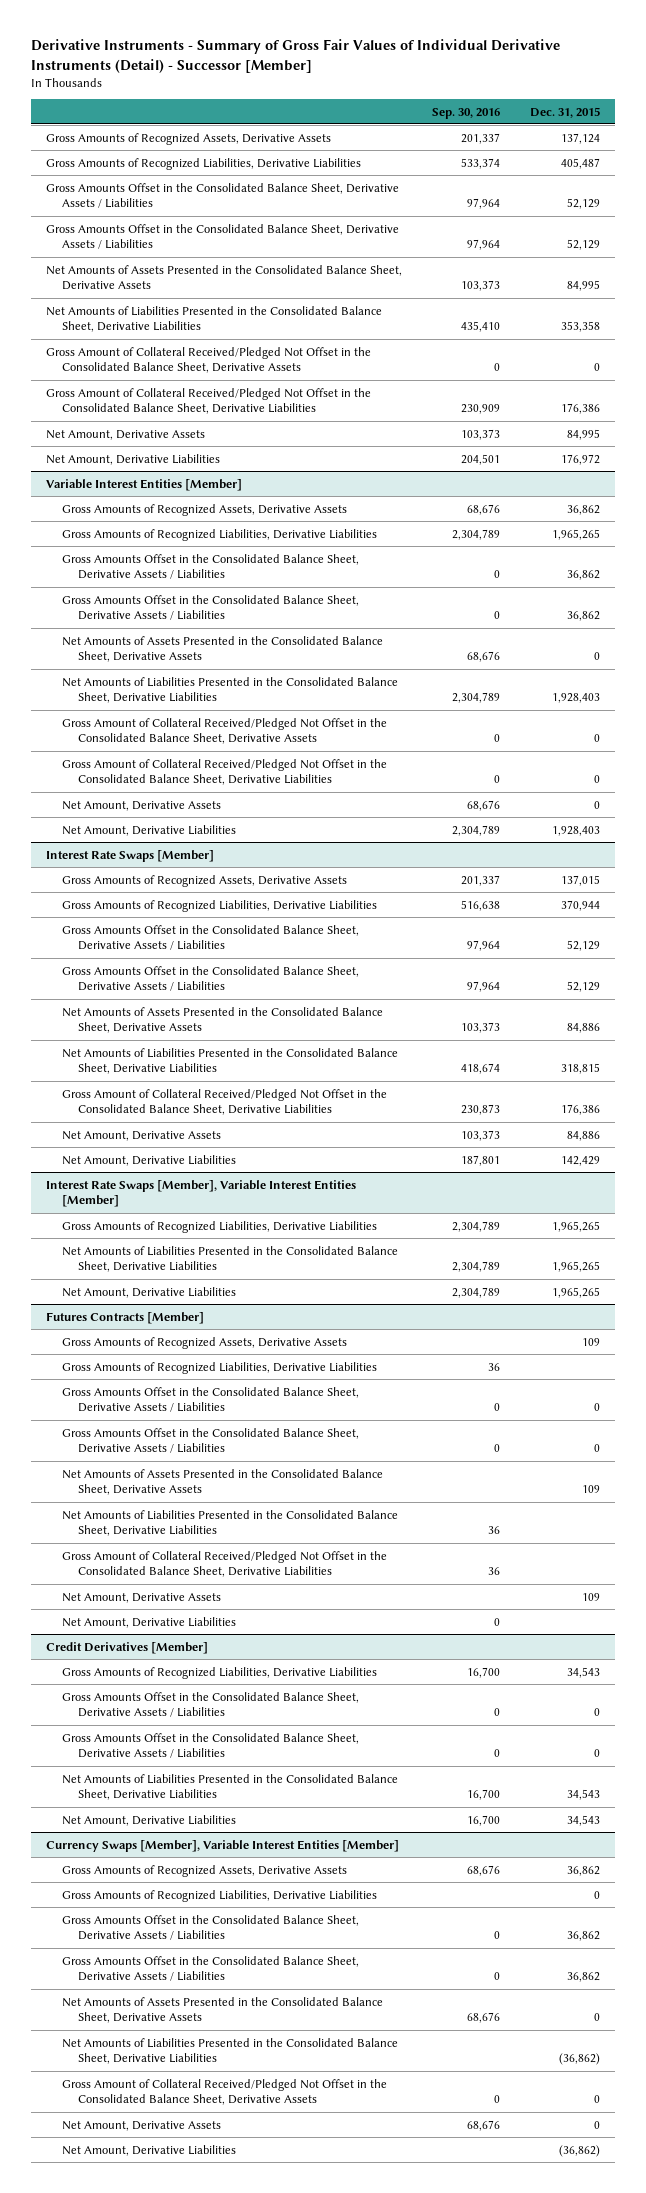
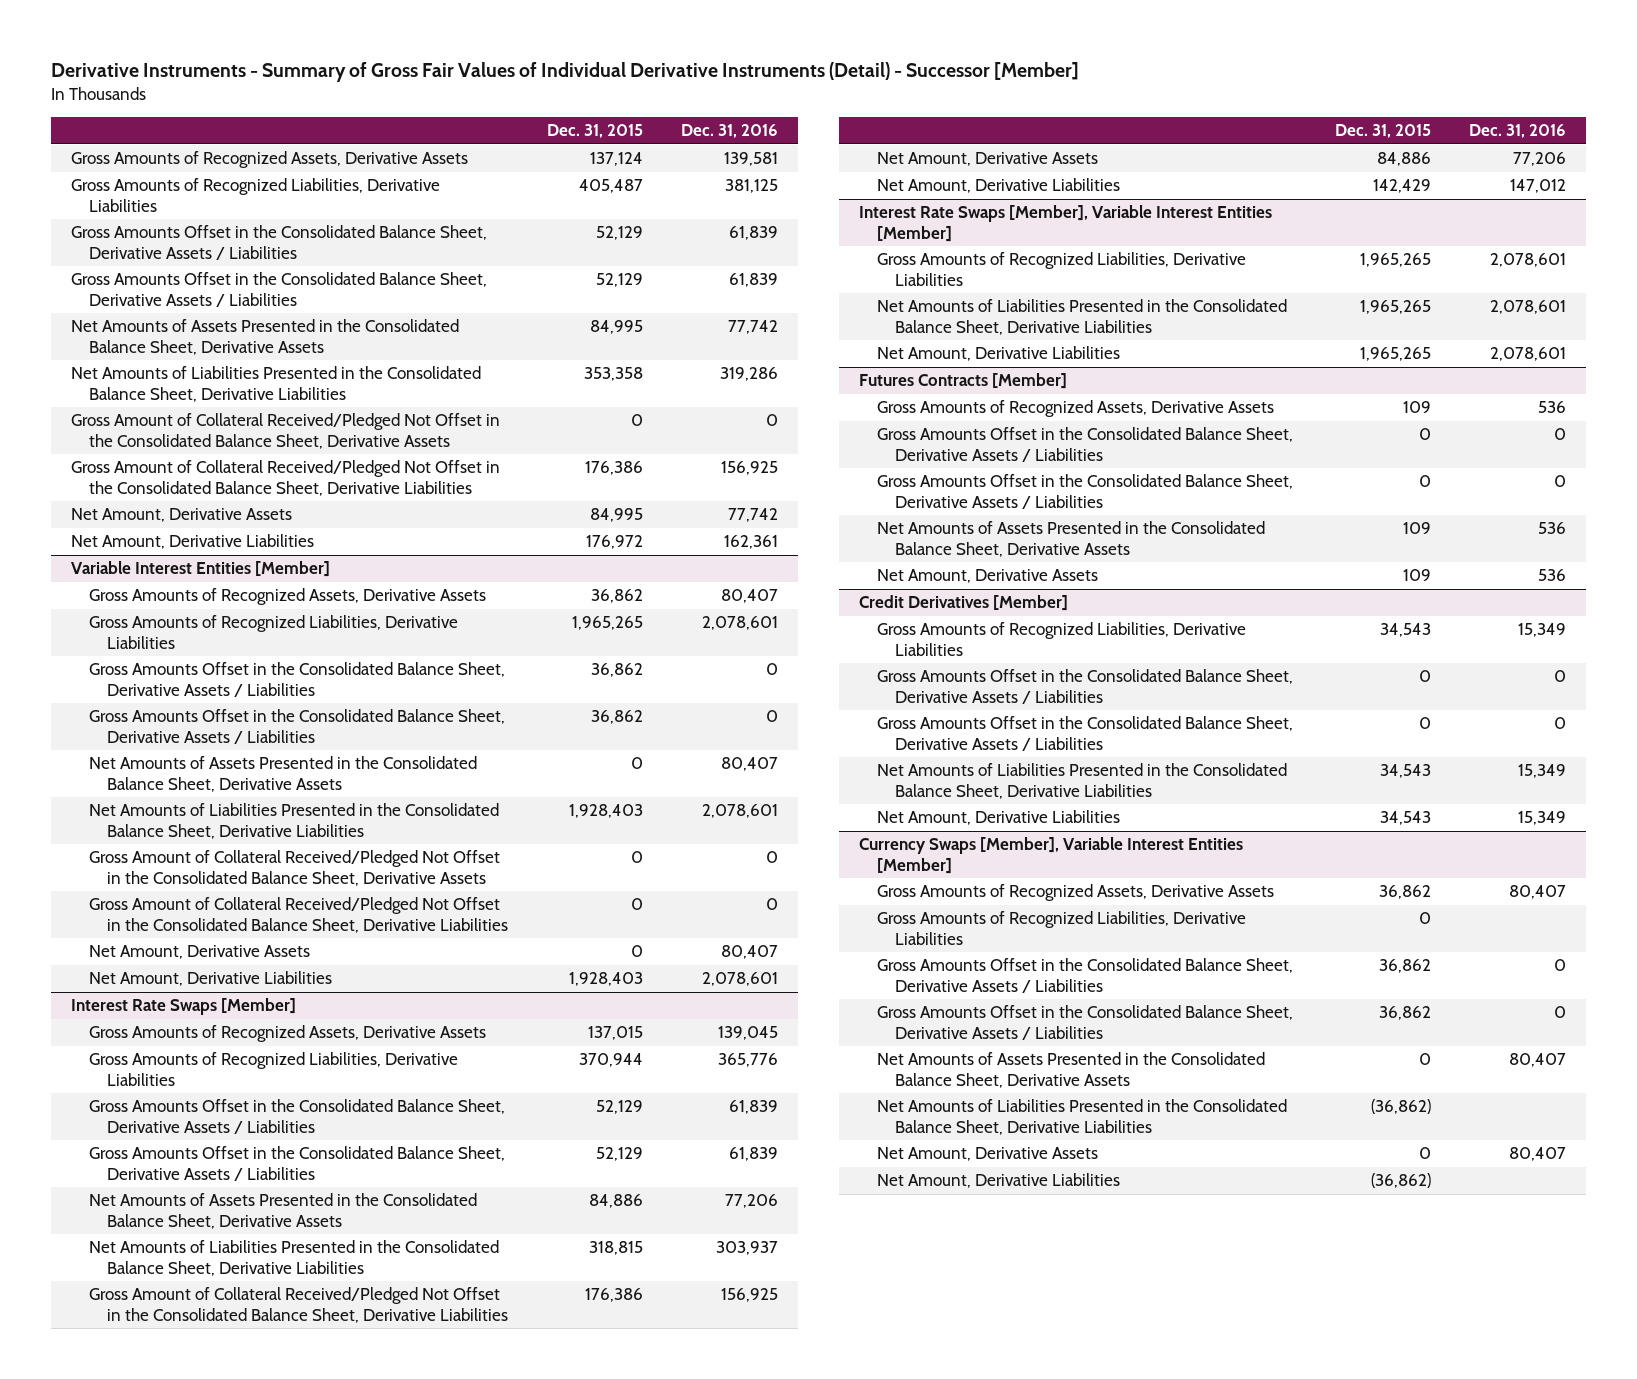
- | Sep. 30, 2016 | Dec. 31, 2015
+ | Dec. 31, 2015 | Dec. 31, 2016
@ Futures Contracts [Member]
- Gross Amounts of Recognized Liabilities, Derivative Liabilities | 36 |
- Net Amounts of Liabilities Presented in the Consolidated Balance Sheet, Derivative Liabilities | 36 |
- Gross Amount of Collateral Received/Pledged Not Offset in the Consolidated Balance Sheet, Derivative Liabilities | 36 |
- Net Amount, Derivative Liabilities | 0 |
@ Currency Swaps [Member], Variable Interest Entities [Member]
- Gross Amount of Collateral Received/Pledged Not Offset in the Consolidated Balance Sheet, Derivative Assets | 0 | 0

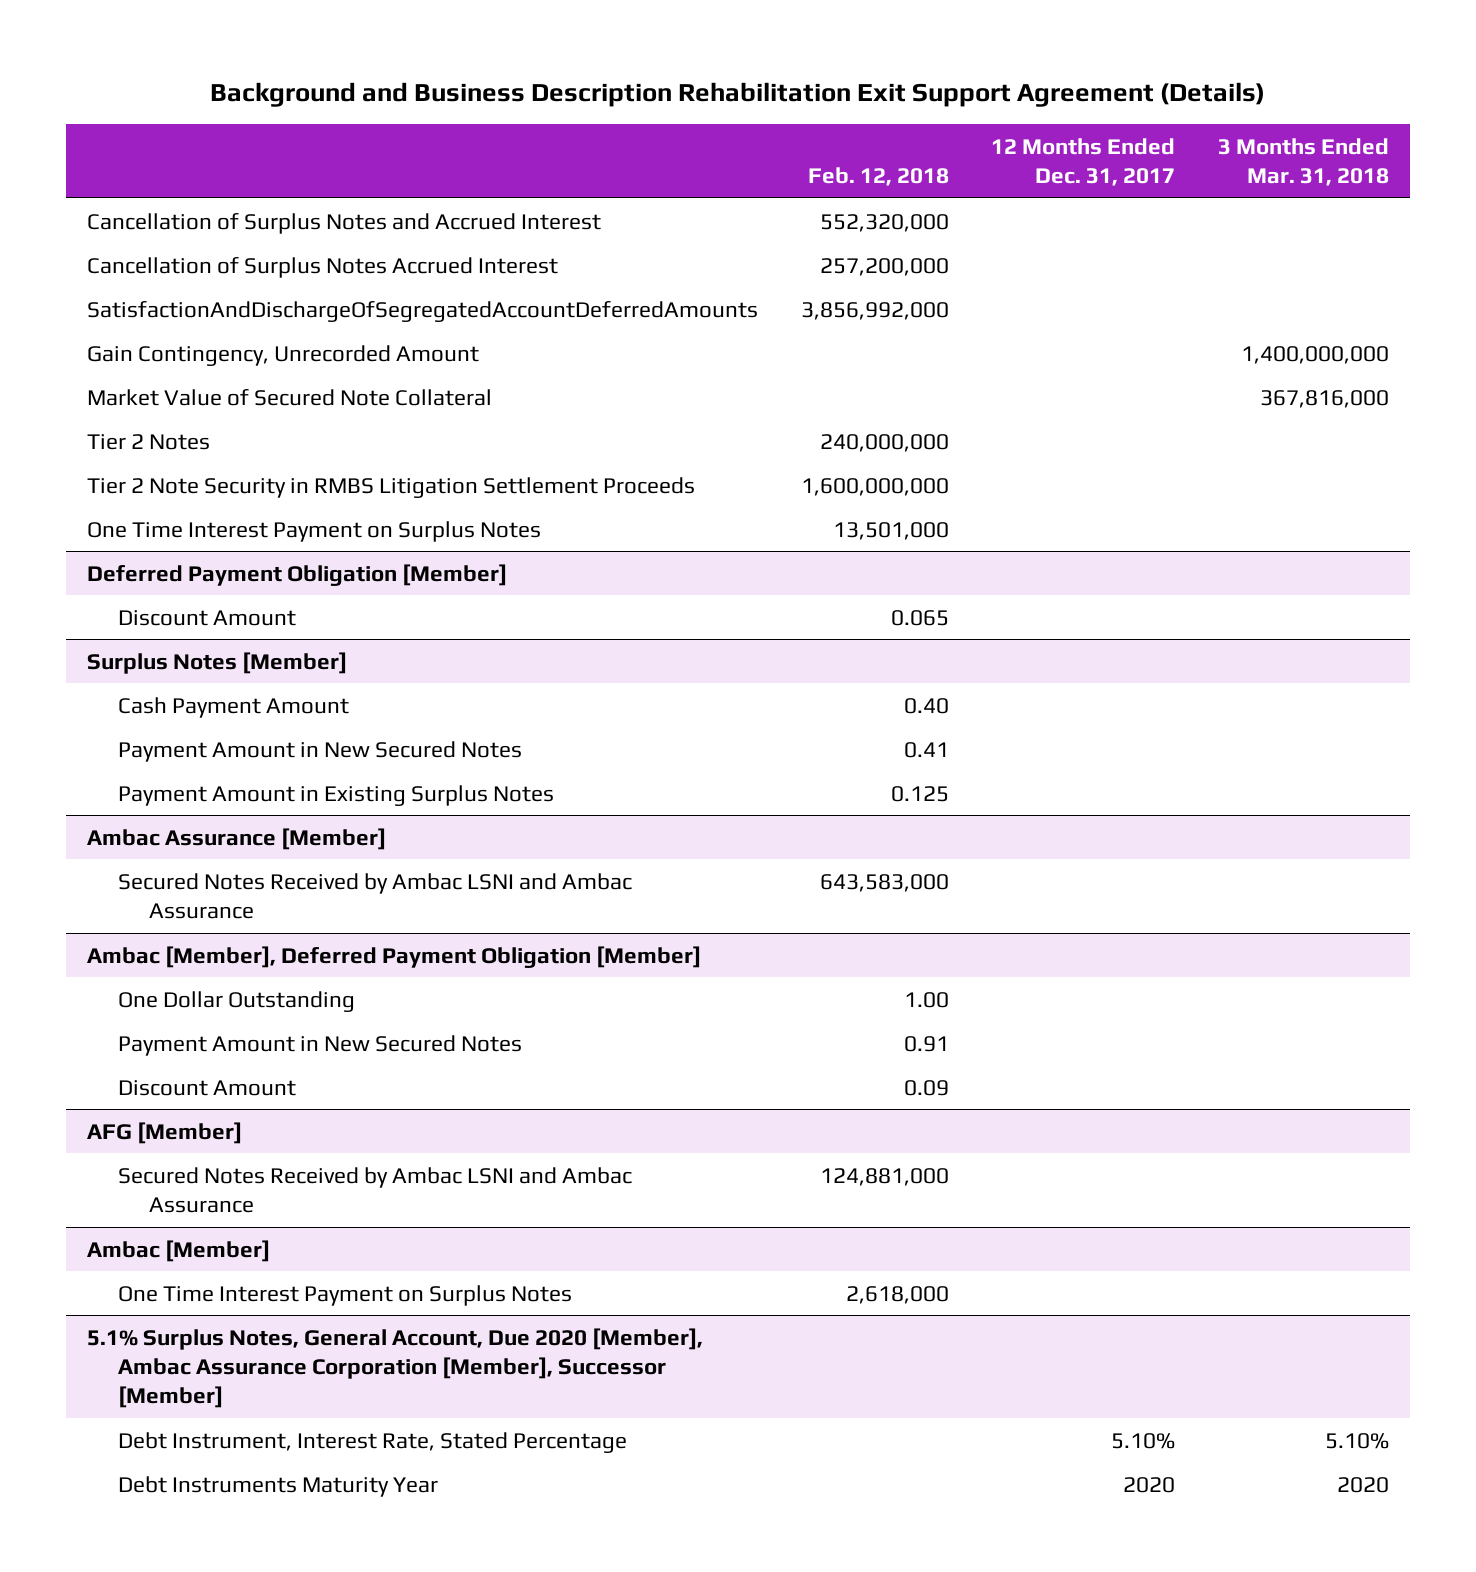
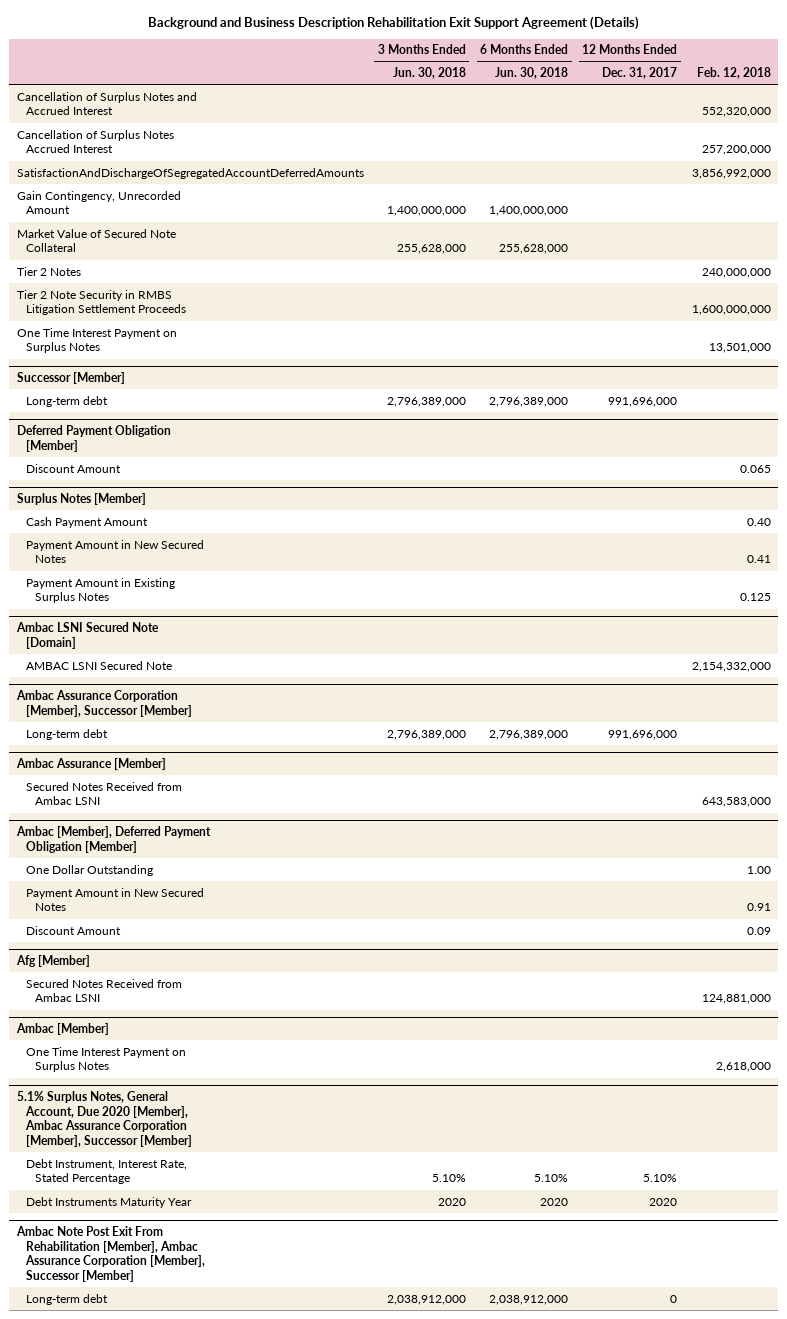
- | Feb. 12, 2018 | 12 Months Ended Dec. 31, 2017 | 3 Months Ended Mar. 31, 2018
+ | 3 Months Ended Jun. 30, 2018 | 6 Months Ended Jun. 30, 2018 | 12 Months Ended Dec. 31, 2017 | Feb. 12, 2018
+ Successor [Member]
+ Long-term debt | 2,796,389,000 | 2,796,389,000 | 991,696,000 |
+ Ambac LSNI Secured Note [Domain]
+ AMBAC LSNI Secured Note | | | | 2,154,332,000
+ Ambac Assurance Corporation [Member], Successor [Member]
+ Long-term debt | 2,796,389,000 | 2,796,389,000 | 991,696,000 |
@ Ambac Assurance [Member]
- Secured Notes Received by Ambac LSNI and Ambac Assurance | 643,583,000 | |
+ Secured Notes Received from Ambac LSNI | | | | 643,583,000
- AFG [Member]
- Secured Notes Received by Ambac LSNI and Ambac Assurance | 124,881,000 | |
+ Afg [Member]
+ Secured Notes Received from Ambac LSNI | | | | 124,881,000
+ Ambac Note Post Exit From Rehabilitation [Member], Ambac Assurance Corporation [Member], Successor [Member]
+ Long-term debt | 2,038,912,000 | 2,038,912,000 | 0 |

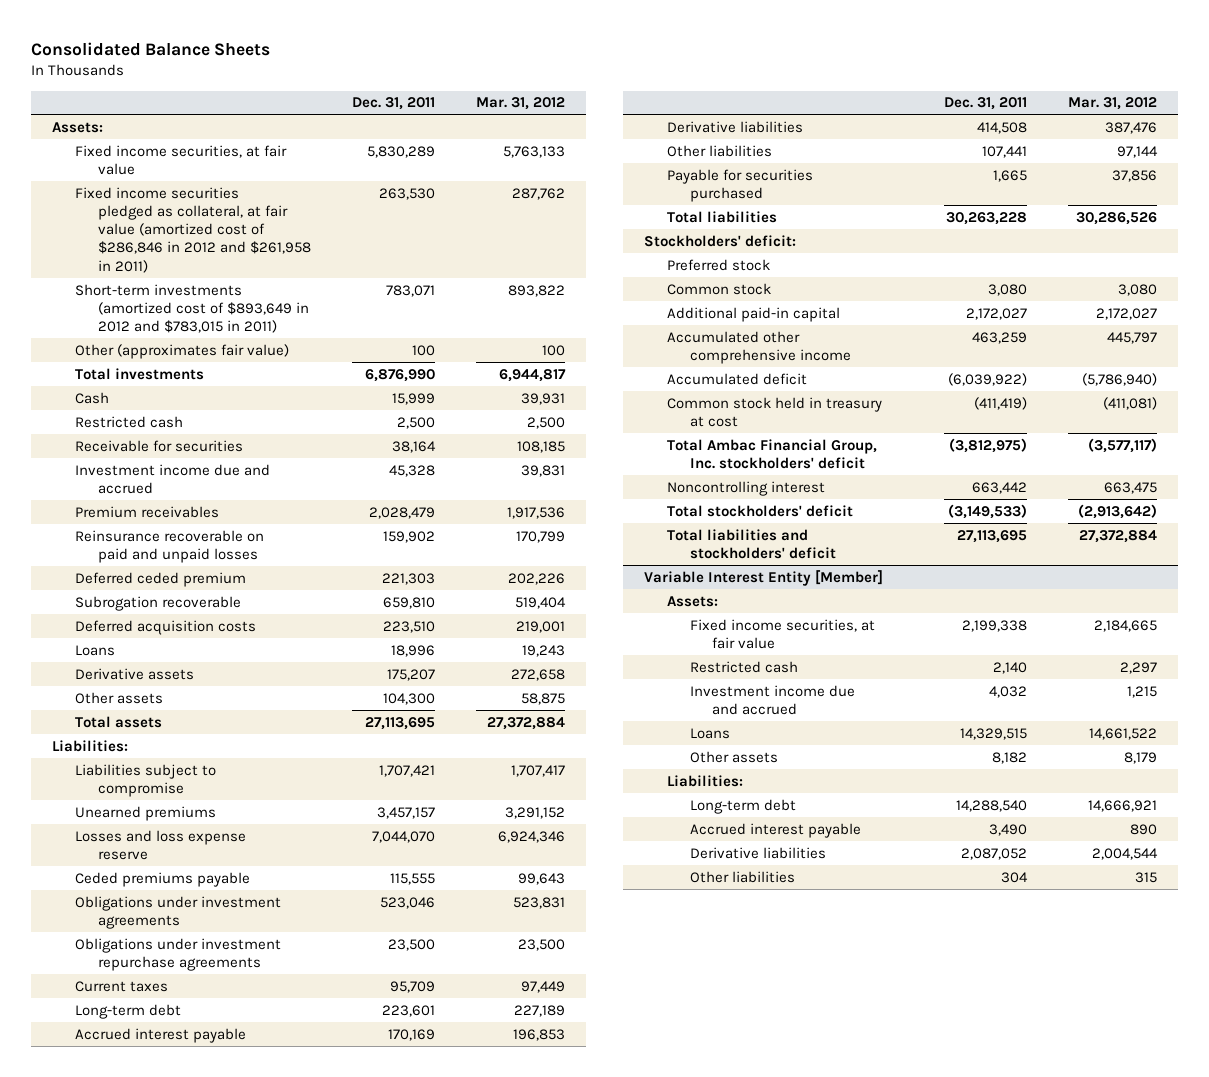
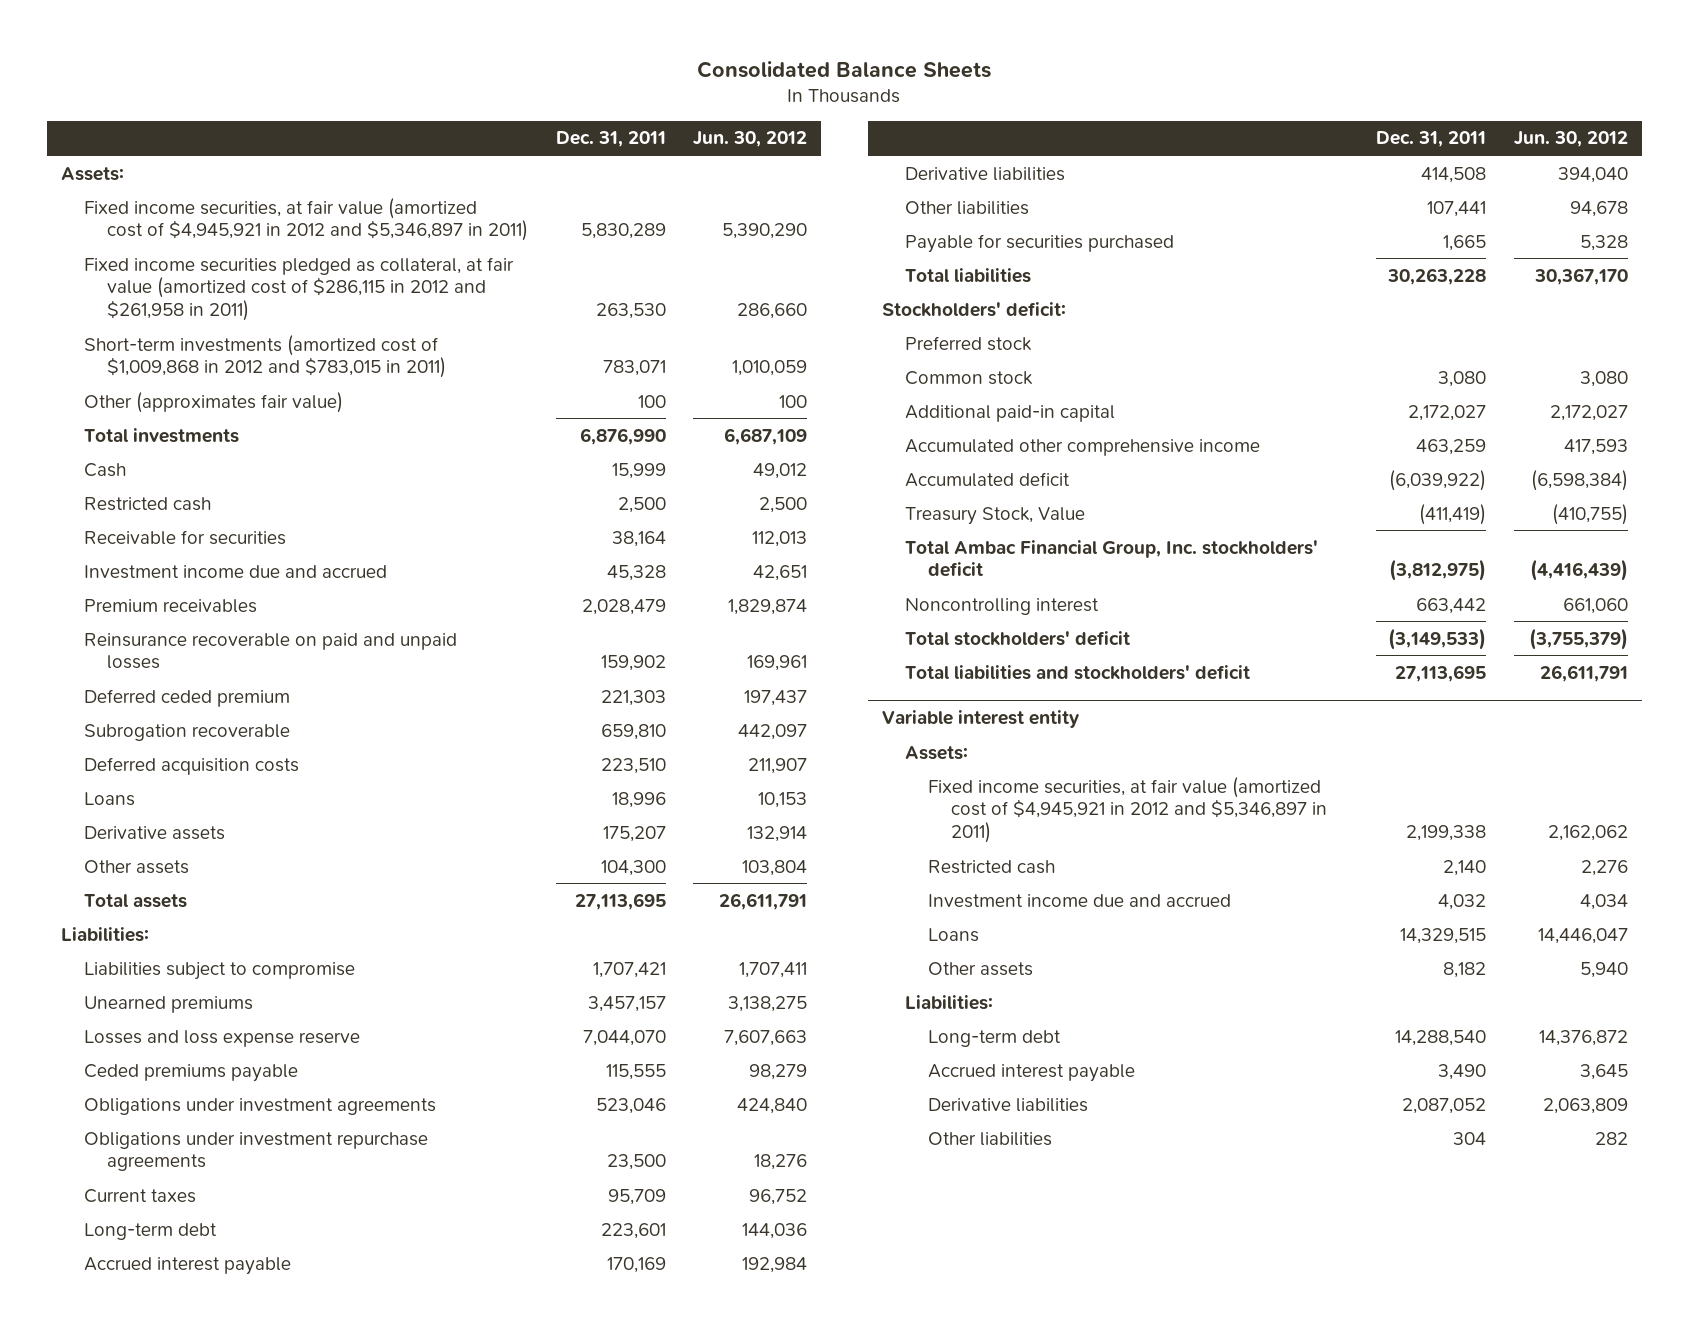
- | Dec. 31, 2011 | Mar. 31, 2012
+ | Dec. 31, 2011 | Jun. 30, 2012
- Fixed income securities, at fair value | 5,830,289 | 5,763,133
- Fixed income securities pledged as collateral, at fair value (amortized cost of $286,846 in 2012 and $261,958 in 2011) | 263,530 | 287,762
- Short-term investments (amortized cost of $893,649 in 2012 and $783,015 in 2011) | 783,071 | 893,822
+ Fixed income securities, at fair value (amortized cost of $4,945,921 in 2012 and $5,346,897 in 2011) | 5,830,289 | 5,390,290
+ Fixed income securities pledged as collateral, at fair value (amortized cost of $286,115 in 2012 and $261,958 in 2011) | 263,530 | 286,660
+ Short-term investments (amortized cost of $1,009,868 in 2012 and $783,015 in 2011) | 783,071 | 1,010,059
- Common stock held in treasury at cost | (411,419) | (411,081)
+ Treasury Stock, Value | (411,419) | (410,755)
- Variable Interest Entity [Member]
+ Variable interest entity
- Fixed income securities, at fair value | 2,199,338 | 2,184,665
+ Fixed income securities, at fair value (amortized cost of $4,945,921 in 2012 and $5,346,897 in 2011) | 2,199,338 | 2,162,062

